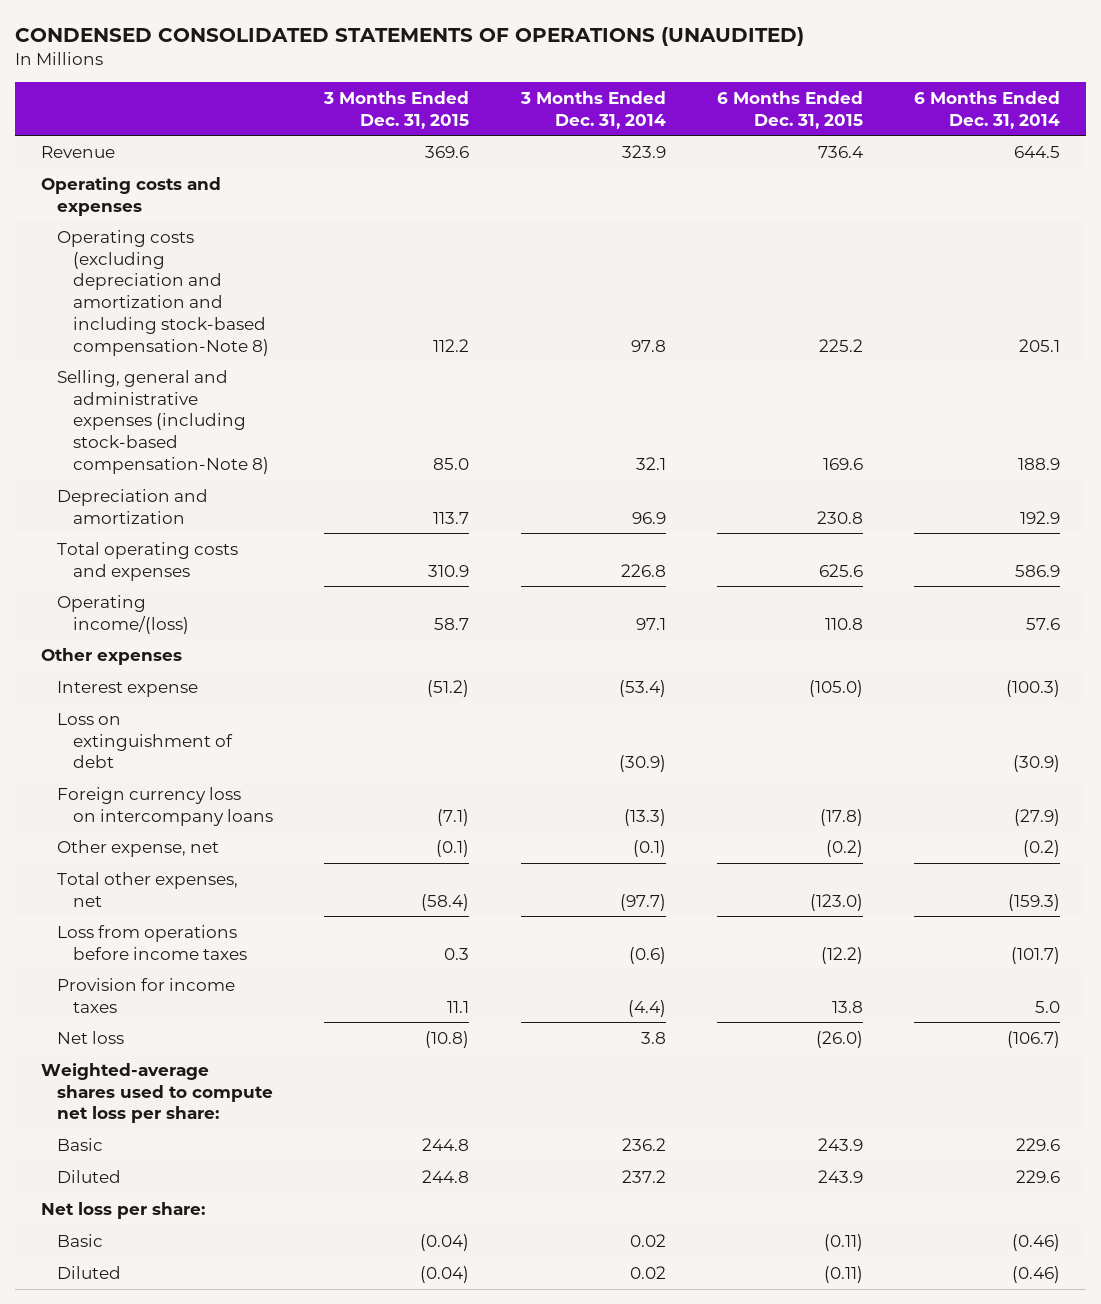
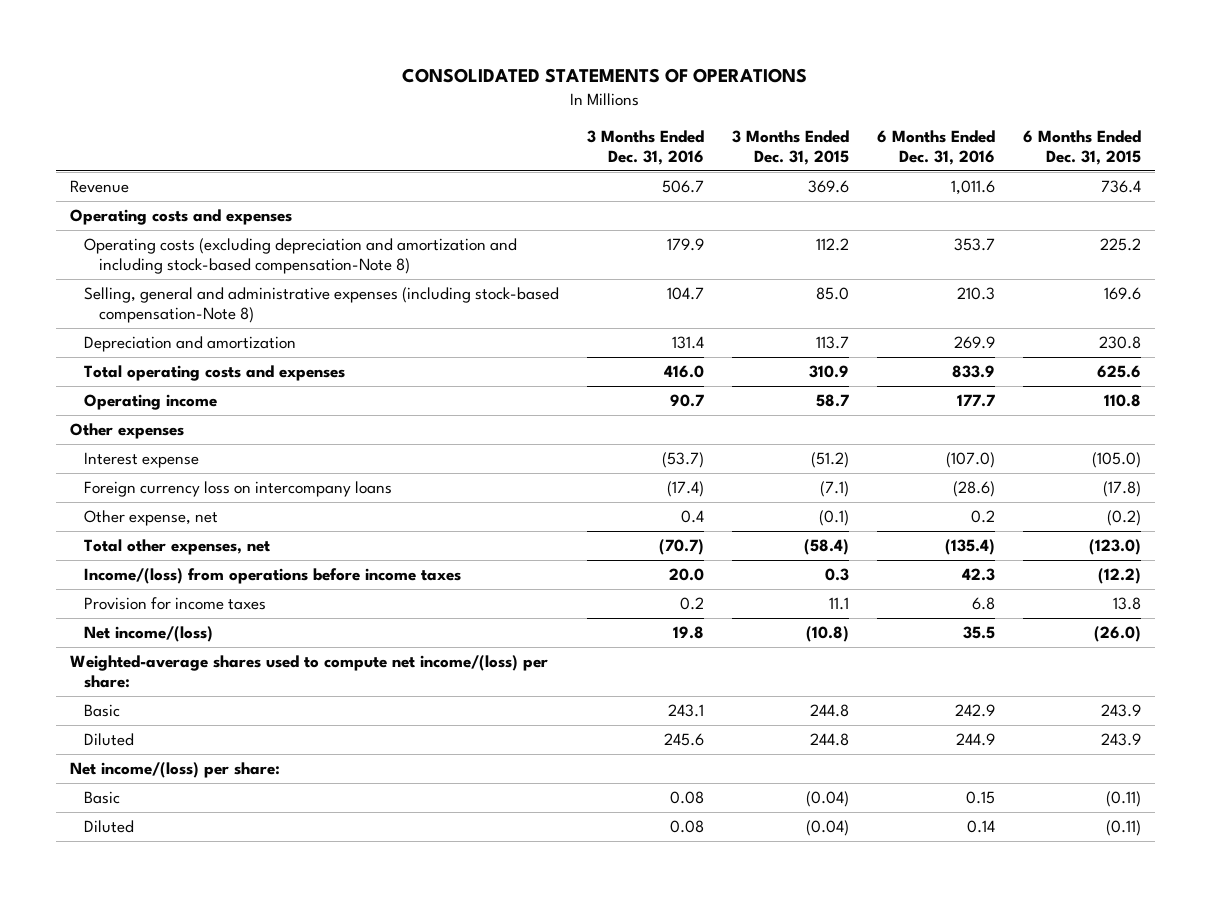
- CONDENSED CONSOLIDATED STATEMENTS OF OPERATIONS (UNAUDITED)
+ CONSOLIDATED STATEMENTS OF OPERATIONS
- | 3 Months Ended Dec. 31, 2015 | 3 Months Ended Dec. 31, 2014 | 6 Months Ended Dec. 31, 2015 | 6 Months Ended Dec. 31, 2014
+ | 3 Months Ended Dec. 31, 2016 | 3 Months Ended Dec. 31, 2015 | 6 Months Ended Dec. 31, 2016 | 6 Months Ended Dec. 31, 2015
- Operating income/(loss) | 58.7 | 97.1 | 110.8 | 57.6
+ Operating income | 90.7 | 58.7 | 177.7 | 110.8
- Loss on extinguishment of debt | | (30.9) | | (30.9)
- Loss from operations before income taxes | 0.3 | (0.6) | (12.2) | (101.7)
+ Income/(loss) from operations before income taxes | 20.0 | 0.3 | 42.3 | (12.2)
- Net loss | (10.8) | 3.8 | (26.0) | (106.7)
- Weighted-average shares used to compute net loss per share:
+ Net income/(loss) | 19.8 | (10.8) | 35.5 | (26.0)
+ Weighted-average shares used to compute net income/(loss) per share:
- Net loss per share:
+ Net income/(loss) per share:

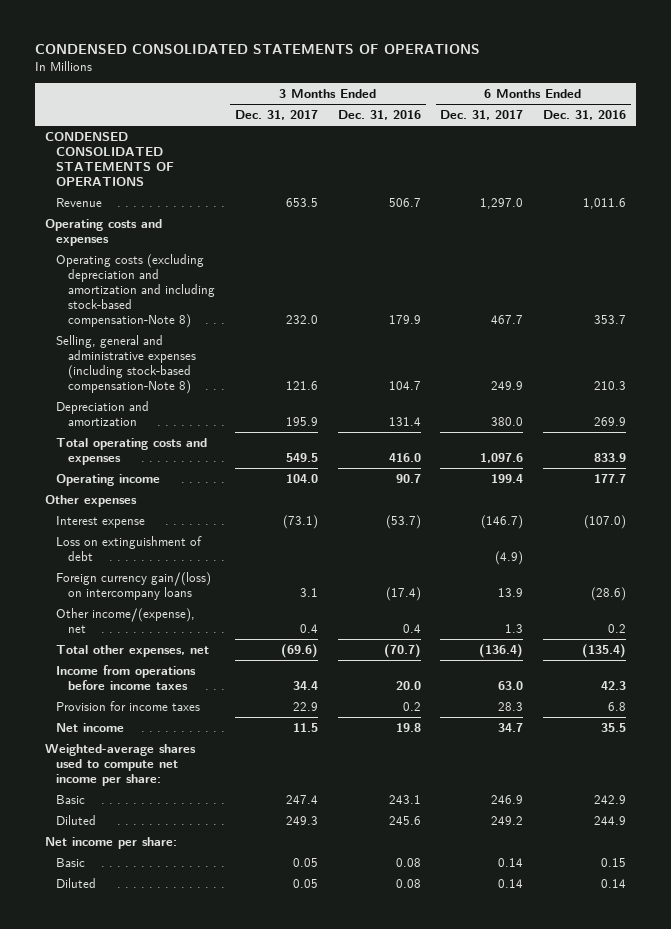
- CONSOLIDATED STATEMENTS OF OPERATIONS
+ CONDENSED CONSOLIDATED STATEMENTS OF OPERATIONS
- | 3 Months Ended Dec. 31, 2016 | 3 Months Ended Dec. 31, 2015 | 6 Months Ended Dec. 31, 2016 | 6 Months Ended Dec. 31, 2015
+ | 3 Months Ended Dec. 31, 2017 | 3 Months Ended Dec. 31, 2016 | 6 Months Ended Dec. 31, 2017 | 6 Months Ended Dec. 31, 2016
+ CONDENSED CONSOLIDATED STATEMENTS OF OPERATIONS
- Foreign currency loss on intercompany loans | (17.4) | (7.1) | (28.6) | (17.8)
- Other expense, net | 0.4 | (0.1) | 0.2 | (0.2)
+ Loss on extinguishment of debt | | | (4.9) |
+ Foreign currency gain/(loss) on intercompany loans | 3.1 | (17.4) | 13.9 | (28.6)
+ Other income/(expense), net | 0.4 | 0.4 | 1.3 | 0.2
- Income/(loss) from operations before income taxes | 20.0 | 0.3 | 42.3 | (12.2)
+ Income from operations before income taxes | 34.4 | 20.0 | 63.0 | 42.3
- Net income/(loss) | 19.8 | (10.8) | 35.5 | (26.0)
- Weighted-average shares used to compute net income/(loss) per share:
+ Net income | 11.5 | 19.8 | 34.7 | 35.5
+ Weighted-average shares used to compute net income per share:
- Net income/(loss) per share:
+ Net income per share:

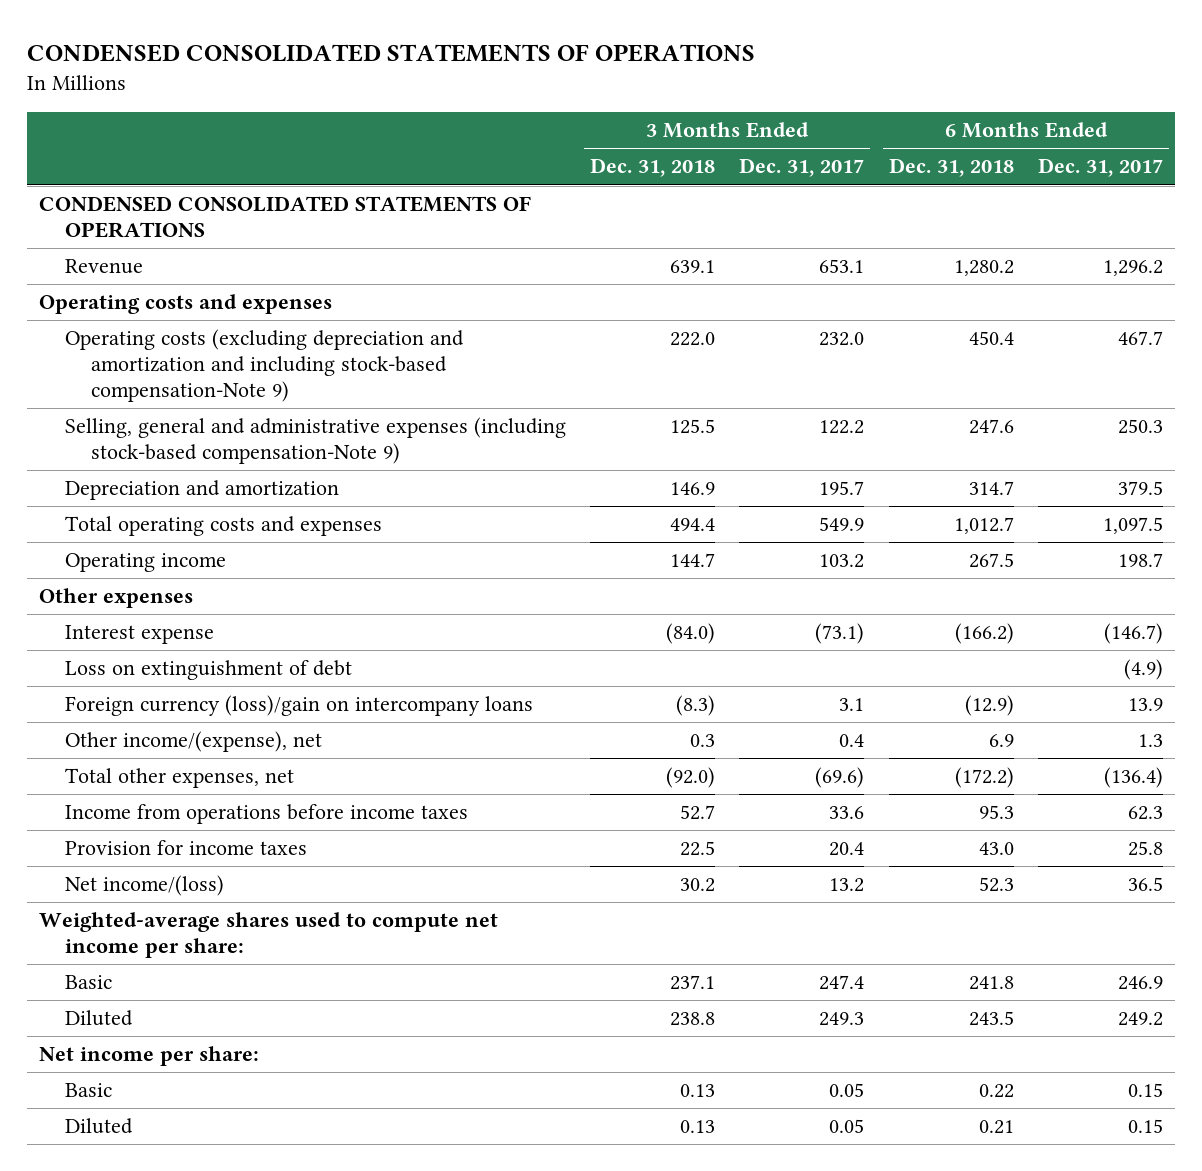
- | 3 Months Ended Dec. 31, 2017 | 3 Months Ended Dec. 31, 2016 | 6 Months Ended Dec. 31, 2017 | 6 Months Ended Dec. 31, 2016
+ | 3 Months Ended Dec. 31, 2018 | 3 Months Ended Dec. 31, 2017 | 6 Months Ended Dec. 31, 2018 | 6 Months Ended Dec. 31, 2017
- Revenue | 653.5 | 506.7 | 1,297.0 | 1,011.6
+ Revenue | 639.1 | 653.1 | 1,280.2 | 1,296.2
- Operating costs (excluding depreciation and amortization and including stock-based compensation-Note 8) | 232.0 | 179.9 | 467.7 | 353.7
- Selling, general and administrative expenses (including stock-based compensation-Note 8) | 121.6 | 104.7 | 249.9 | 210.3
- Depreciation and amortization | 195.9 | 131.4 | 380.0 | 269.9
- Total operating costs and expenses | 549.5 | 416.0 | 1,097.6 | 833.9
- Operating income | 104.0 | 90.7 | 199.4 | 177.7
+ Operating costs (excluding depreciation and amortization and including stock-based compensation-Note 9) | 222.0 | 232.0 | 450.4 | 467.7
+ Selling, general and administrative expenses (including stock-based compensation-Note 9) | 125.5 | 122.2 | 247.6 | 250.3
+ Depreciation and amortization | 146.9 | 195.7 | 314.7 | 379.5
+ Total operating costs and expenses | 494.4 | 549.9 | 1,012.7 | 1,097.5
+ Operating income | 144.7 | 103.2 | 267.5 | 198.7
- Foreign currency gain/(loss) on intercompany loans | 3.1 | (17.4) | 13.9 | (28.6)
+ Foreign currency (loss)/gain on intercompany loans | (8.3) | 3.1 | (12.9) | 13.9
- Income from operations before income taxes | 34.4 | 20.0 | 63.0 | 42.3
- Provision for income taxes | 22.9 | 0.2 | 28.3 | 6.8
- Net income | 11.5 | 19.8 | 34.7 | 35.5
+ Income from operations before income taxes | 52.7 | 33.6 | 95.3 | 62.3
+ Provision for income taxes | 22.5 | 20.4 | 43.0 | 25.8
+ Net income/(loss) | 30.2 | 13.2 | 52.3 | 36.5
- Basic | 0.05 | 0.08 | 0.14 | 0.15
- Diluted | 0.05 | 0.08 | 0.14 | 0.14
+ Basic | 0.13 | 0.05 | 0.22 | 0.15
+ Diluted | 0.13 | 0.05 | 0.21 | 0.15

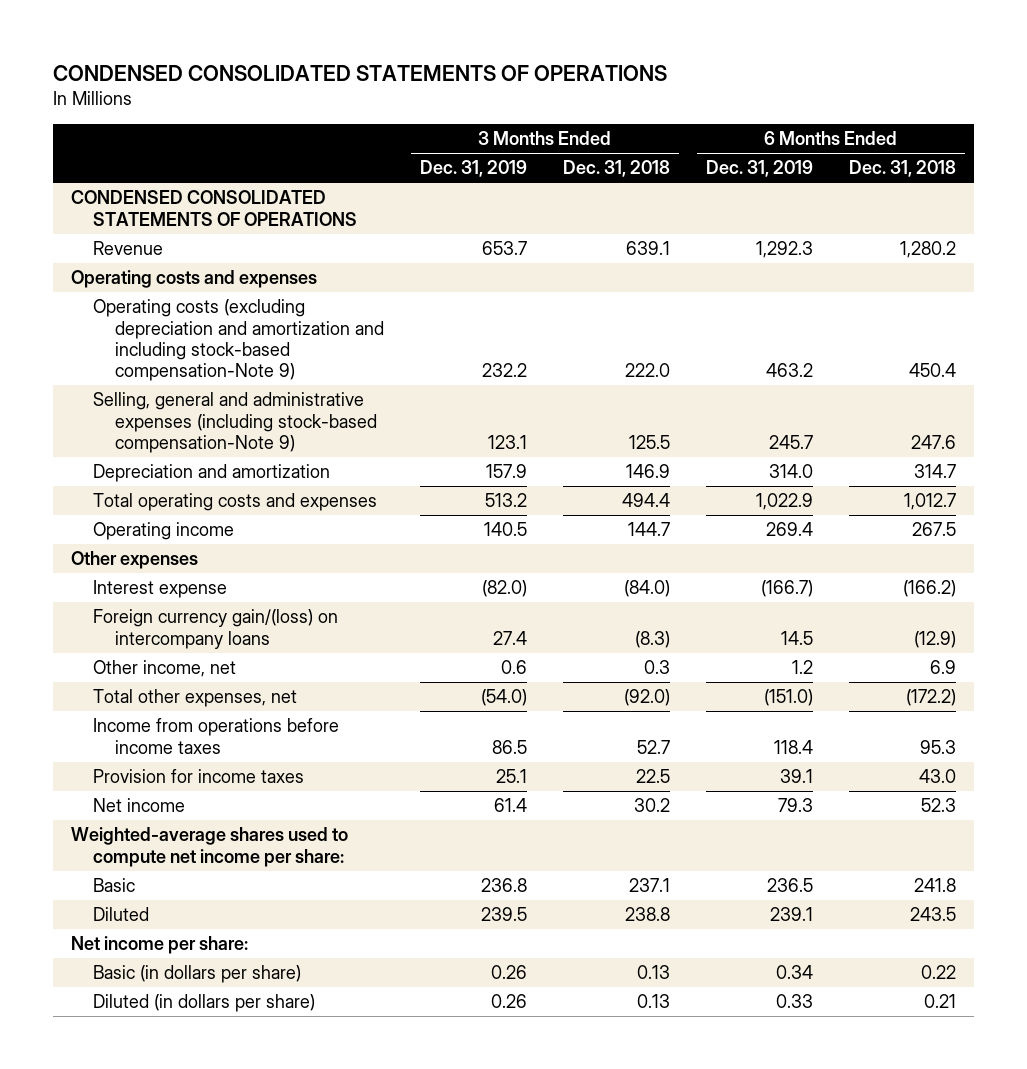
- | 3 Months Ended Dec. 31, 2018 | 3 Months Ended Dec. 31, 2017 | 6 Months Ended Dec. 31, 2018 | 6 Months Ended Dec. 31, 2017
+ | 3 Months Ended Dec. 31, 2019 | 3 Months Ended Dec. 31, 2018 | 6 Months Ended Dec. 31, 2019 | 6 Months Ended Dec. 31, 2018
- Loss on extinguishment of debt | | | | (4.9)
- Foreign currency (loss)/gain on intercompany loans | (8.3) | 3.1 | (12.9) | 13.9
- Other income/(expense), net | 0.3 | 0.4 | 6.9 | 1.3
+ Foreign currency gain/(loss) on intercompany loans | 27.4 | (8.3) | 14.5 | (12.9)
+ Other income, net | 0.6 | 0.3 | 1.2 | 6.9
- Net income/(loss) | 30.2 | 13.2 | 52.3 | 36.5
+ Net income | 61.4 | 30.2 | 79.3 | 52.3
- Basic | 0.13 | 0.05 | 0.22 | 0.15
- Diluted | 0.13 | 0.05 | 0.21 | 0.15
+ Basic (in dollars per share) | 0.26 | 0.13 | 0.34 | 0.22
+ Diluted (in dollars per share) | 0.26 | 0.13 | 0.33 | 0.21

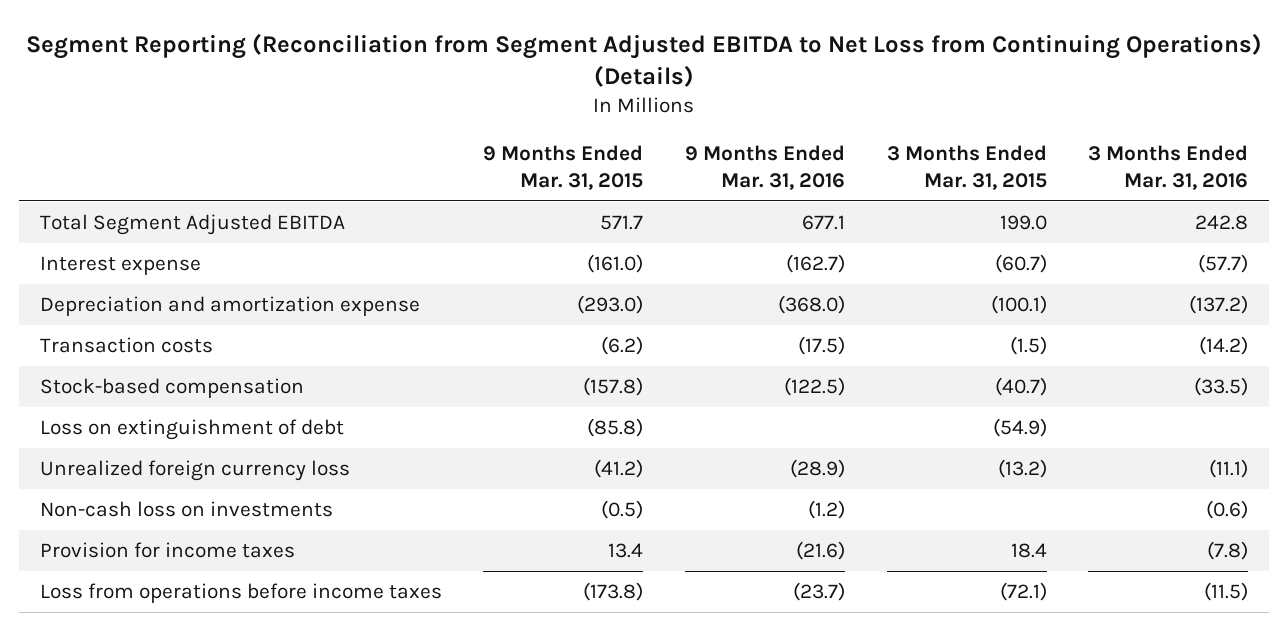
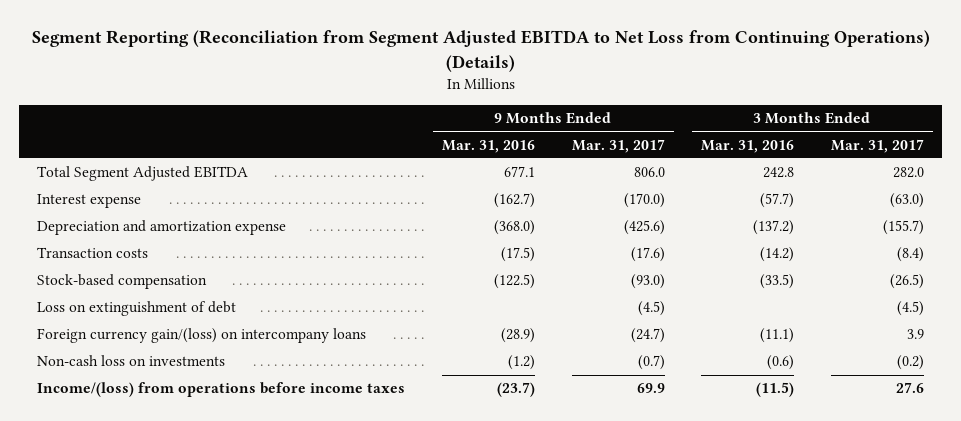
- | 9 Months Ended Mar. 31, 2015 | 9 Months Ended Mar. 31, 2016 | 3 Months Ended Mar. 31, 2015 | 3 Months Ended Mar. 31, 2016
+ | 9 Months Ended Mar. 31, 2016 | 9 Months Ended Mar. 31, 2017 | 3 Months Ended Mar. 31, 2016 | 3 Months Ended Mar. 31, 2017
- Unrealized foreign currency loss | (41.2) | (28.9) | (13.2) | (11.1)
+ Foreign currency gain/(loss) on intercompany loans | (28.9) | (24.7) | (11.1) | 3.9
- Provision for income taxes | 13.4 | (21.6) | 18.4 | (7.8)
- Loss from operations before income taxes | (173.8) | (23.7) | (72.1) | (11.5)
+ Income/(loss) from operations before income taxes | (23.7) | 69.9 | (11.5) | 27.6

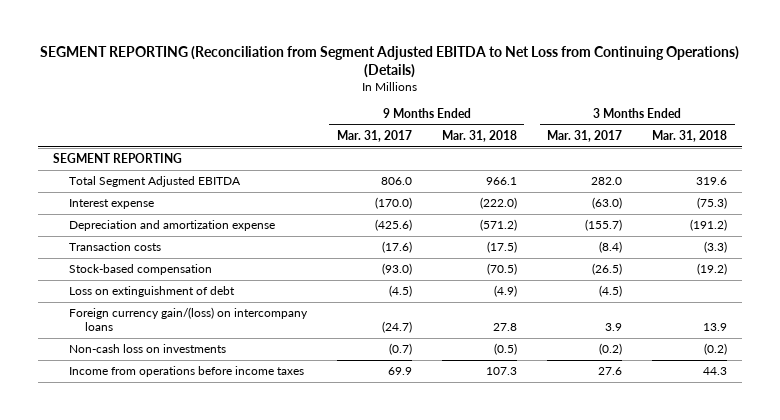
- Segment Reporting (Reconciliation from Segment Adjusted EBITDA to Net Loss from Continuing Operations) (Details)
+ SEGMENT REPORTING (Reconciliation from Segment Adjusted EBITDA to Net Loss from Continuing Operations) (Details)
- | 9 Months Ended Mar. 31, 2016 | 9 Months Ended Mar. 31, 2017 | 3 Months Ended Mar. 31, 2016 | 3 Months Ended Mar. 31, 2017
+ | 9 Months Ended Mar. 31, 2017 | 9 Months Ended Mar. 31, 2018 | 3 Months Ended Mar. 31, 2017 | 3 Months Ended Mar. 31, 2018
+ SEGMENT REPORTING
- Income/(loss) from operations before income taxes | (23.7) | 69.9 | (11.5) | 27.6
+ Income from operations before income taxes | 69.9 | 107.3 | 27.6 | 44.3

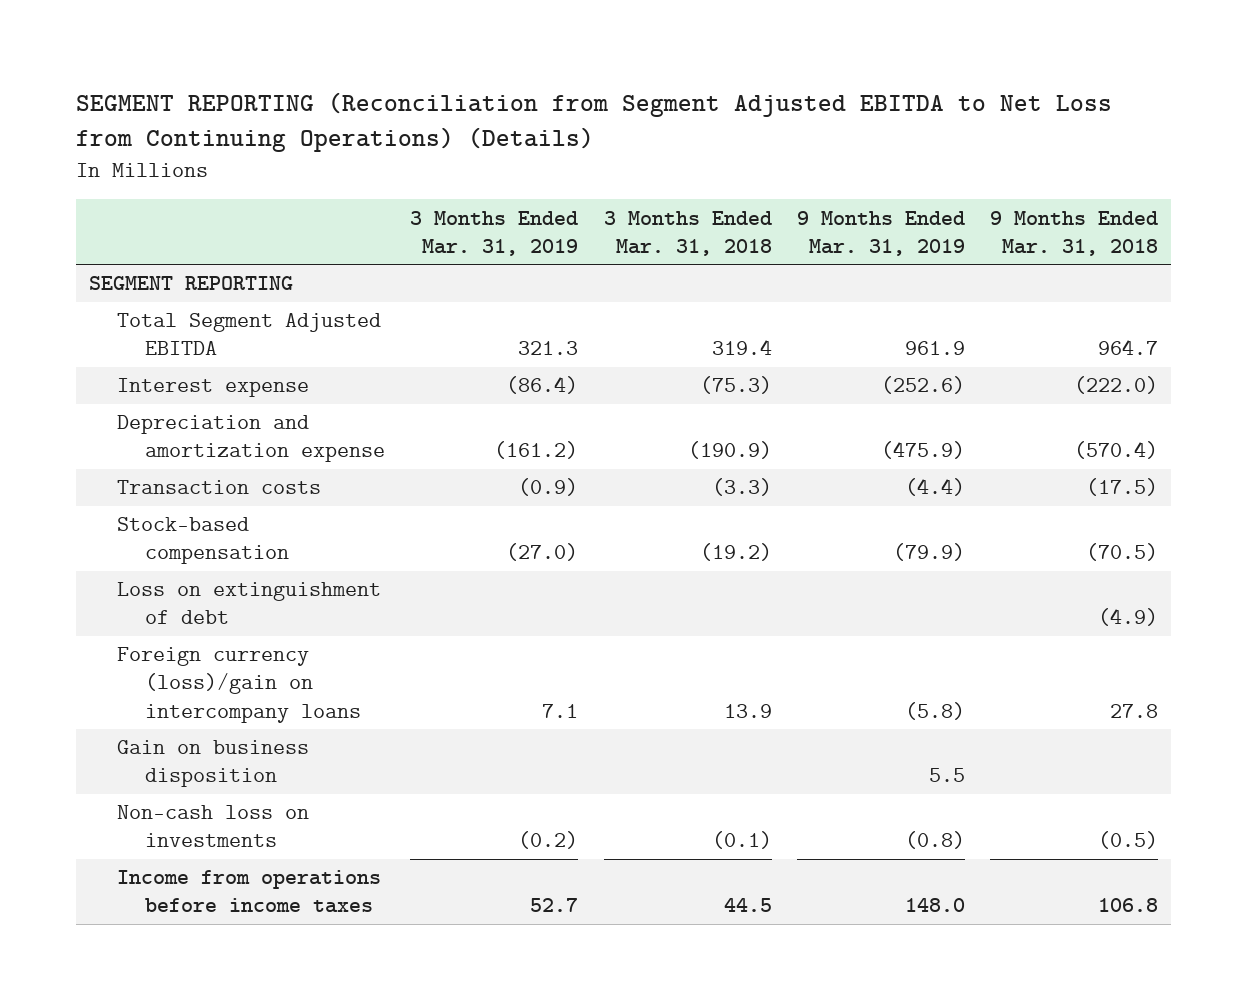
- | 9 Months Ended Mar. 31, 2017 | 9 Months Ended Mar. 31, 2018 | 3 Months Ended Mar. 31, 2017 | 3 Months Ended Mar. 31, 2018
+ | 3 Months Ended Mar. 31, 2019 | 3 Months Ended Mar. 31, 2018 | 9 Months Ended Mar. 31, 2019 | 9 Months Ended Mar. 31, 2018
- Total Segment Adjusted EBITDA | 806.0 | 966.1 | 282.0 | 319.6
+ Total Segment Adjusted EBITDA | 321.3 | 319.4 | 961.9 | 964.7
- Depreciation and amortization expense | (425.6) | (571.2) | (155.7) | (191.2)
+ Depreciation and amortization expense | (161.2) | (190.9) | (475.9) | (570.4)
- Foreign currency gain/(loss) on intercompany loans | (24.7) | 27.8 | 3.9 | 13.9
- Non-cash loss on investments | (0.7) | (0.5) | (0.2) | (0.2)
- Income from operations before income taxes | 69.9 | 107.3 | 27.6 | 44.3
+ Foreign currency (loss)/gain on intercompany loans | 7.1 | 13.9 | (5.8) | 27.8
+ Gain on business disposition | | | 5.5 |
+ Non-cash loss on investments | (0.2) | (0.1) | (0.8) | (0.5)
+ Income from operations before income taxes | 52.7 | 44.5 | 148.0 | 106.8

